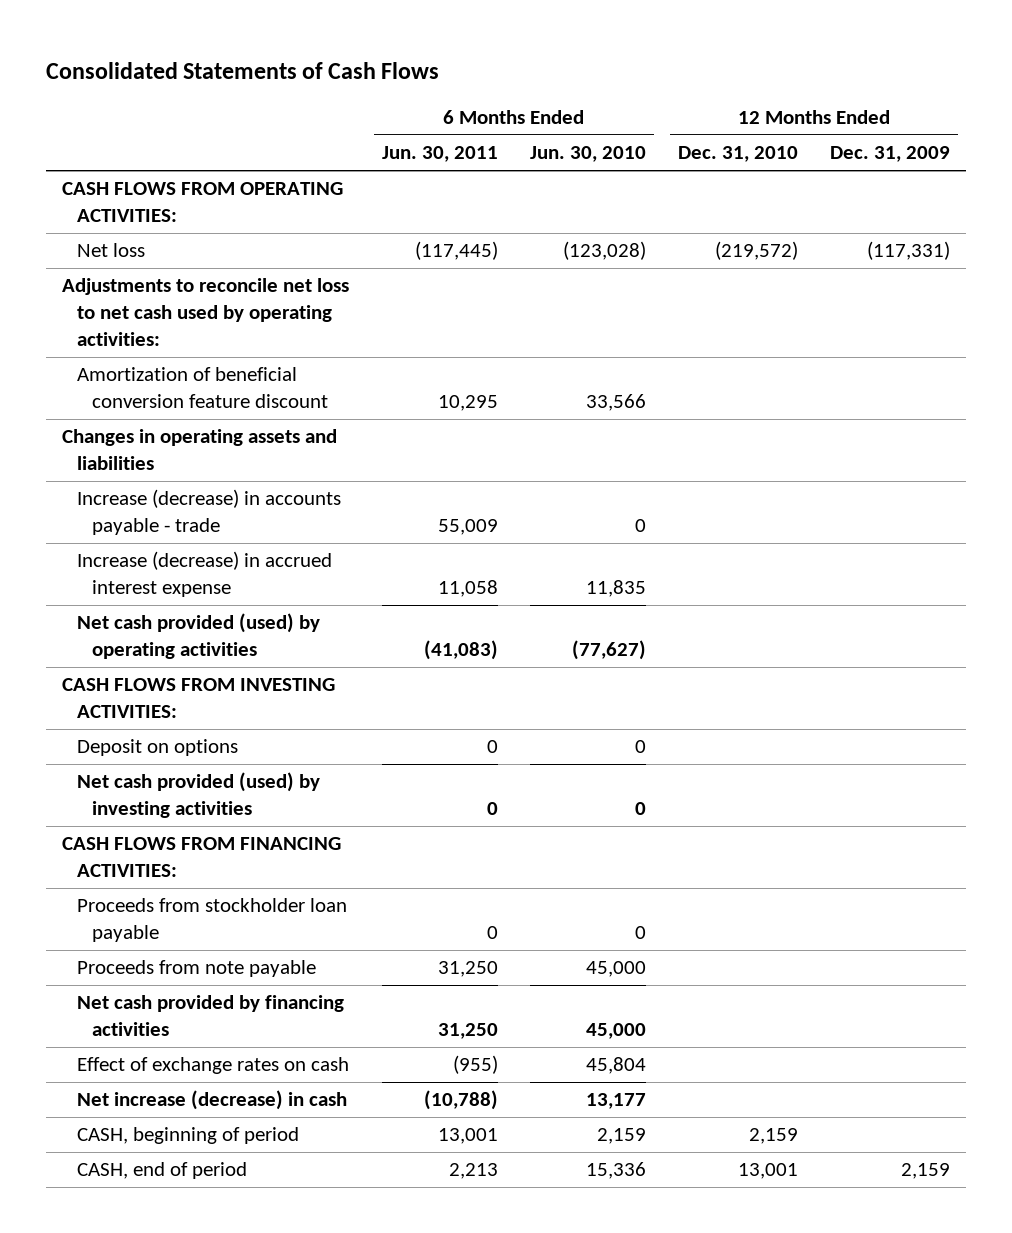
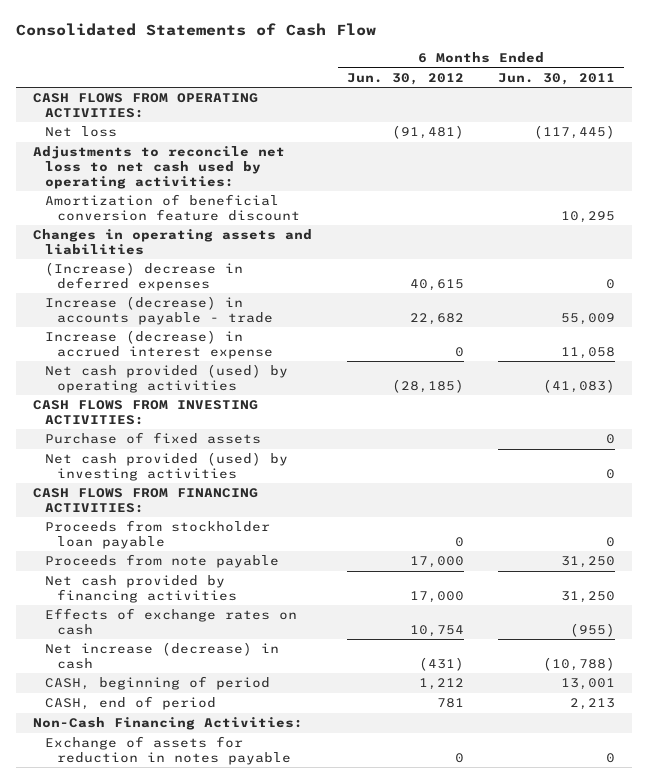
- Consolidated Statements of Cash Flows
+ Consolidated Statements of Cash Flow
- | 6 Months Ended Jun. 30, 2011 | 6 Months Ended Jun. 30, 2010 | 12 Months Ended Dec. 31, 2010 | 12 Months Ended Dec. 31, 2009
+ | 6 Months Ended Jun. 30, 2012 | 6 Months Ended Jun. 30, 2011
+ (Increase) decrease in deferred expenses | 40,615 | 0
- Deposit on options | 0 | 0 | |
+ Purchase of fixed assets | | 0
- Effect of exchange rates on cash | (955) | 45,804 | |
+ Effects of exchange rates on cash | 10,754 | (955)
+ Non-Cash Financing Activities:
+ Exchange of assets for reduction in notes payable | 0 | 0

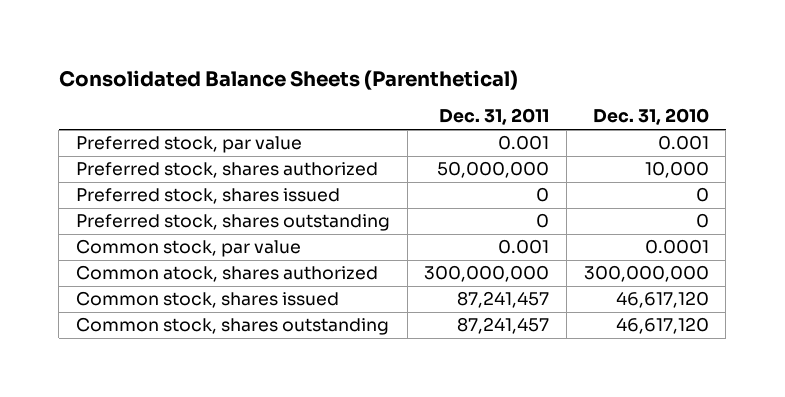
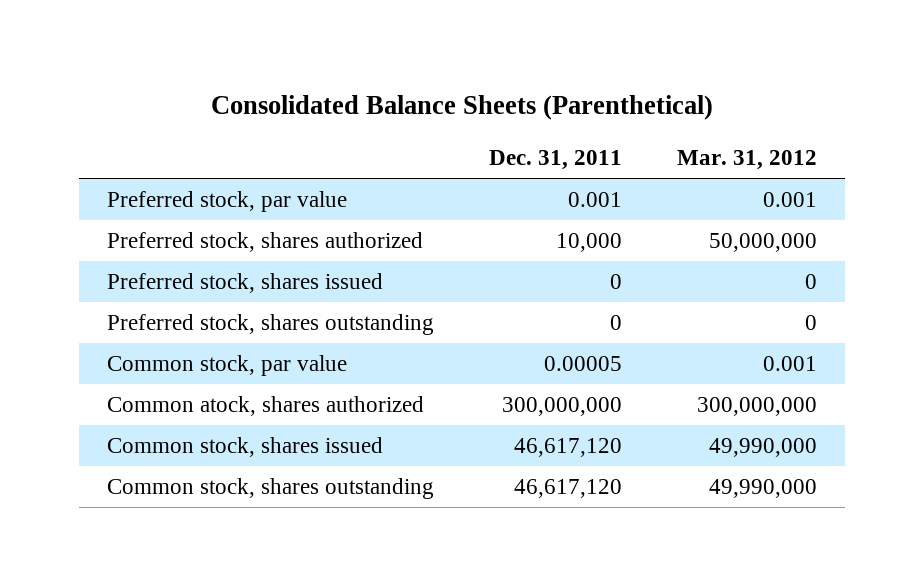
- | Dec. 31, 2011 | Dec. 31, 2010
+ | Dec. 31, 2011 | Mar. 31, 2012
- Preferred stock, shares authorized | 50,000,000 | 10,000
+ Preferred stock, shares authorized | 10,000 | 50,000,000
- Common stock, par value | 0.001 | 0.0001
+ Common stock, par value | 0.00005 | 0.001
- Common stock, shares issued | 87,241,457 | 46,617,120
- Common stock, shares outstanding | 87,241,457 | 46,617,120
+ Common stock, shares issued | 46,617,120 | 49,990,000
+ Common stock, shares outstanding | 46,617,120 | 49,990,000

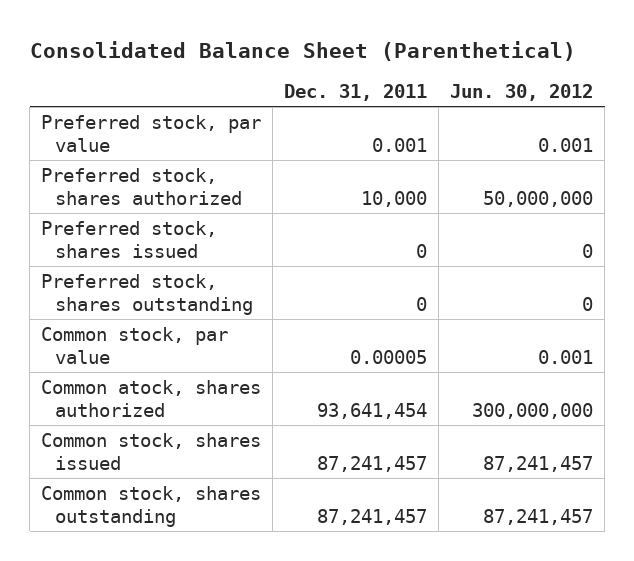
- Consolidated Balance Sheets (Parenthetical)
+ Consolidated Balance Sheet (Parenthetical)
- | Dec. 31, 2011 | Mar. 31, 2012
+ | Dec. 31, 2011 | Jun. 30, 2012
- Common atock, shares authorized | 300,000,000 | 300,000,000
- Common stock, shares issued | 46,617,120 | 49,990,000
- Common stock, shares outstanding | 46,617,120 | 49,990,000
+ Common atock, shares authorized | 93,641,454 | 300,000,000
+ Common stock, shares issued | 87,241,457 | 87,241,457
+ Common stock, shares outstanding | 87,241,457 | 87,241,457

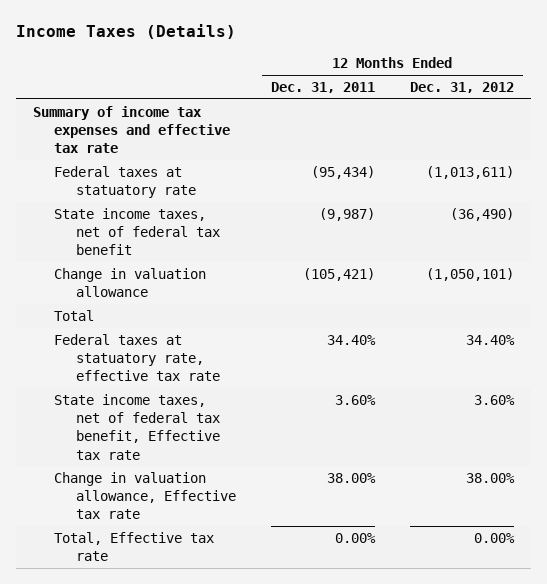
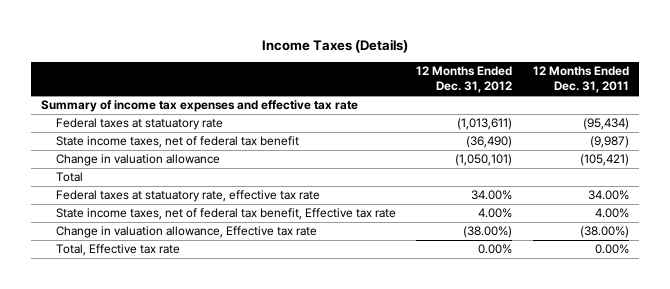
- | 12 Months Ended Dec. 31, 2011 | 12 Months Ended Dec. 31, 2012
+ | 12 Months Ended Dec. 31, 2012 | 12 Months Ended Dec. 31, 2011
- Federal taxes at statuatory rate, effective tax rate | 34.40% | 34.40%
- State income taxes, net of federal tax benefit, Effective tax rate | 3.60% | 3.60%
- Change in valuation allowance, Effective tax rate | 38.00% | 38.00%
+ Federal taxes at statuatory rate, effective tax rate | 34.00% | 34.00%
+ State income taxes, net of federal tax benefit, Effective tax rate | 4.00% | 4.00%
+ Change in valuation allowance, Effective tax rate | (38.00%) | (38.00%)

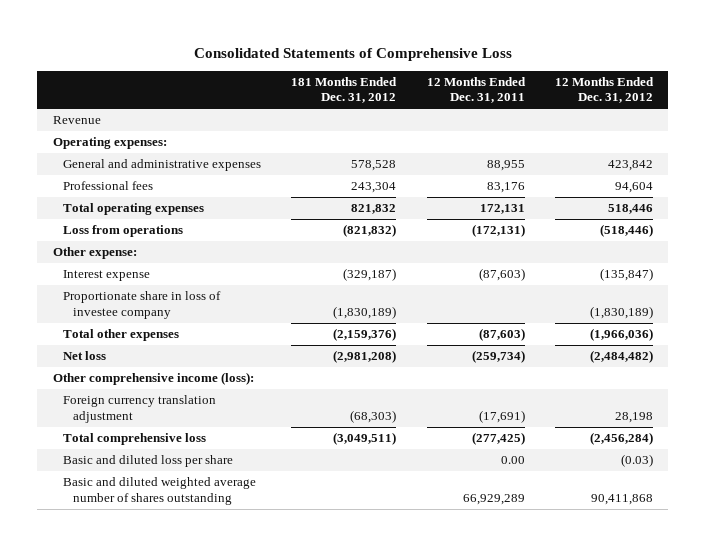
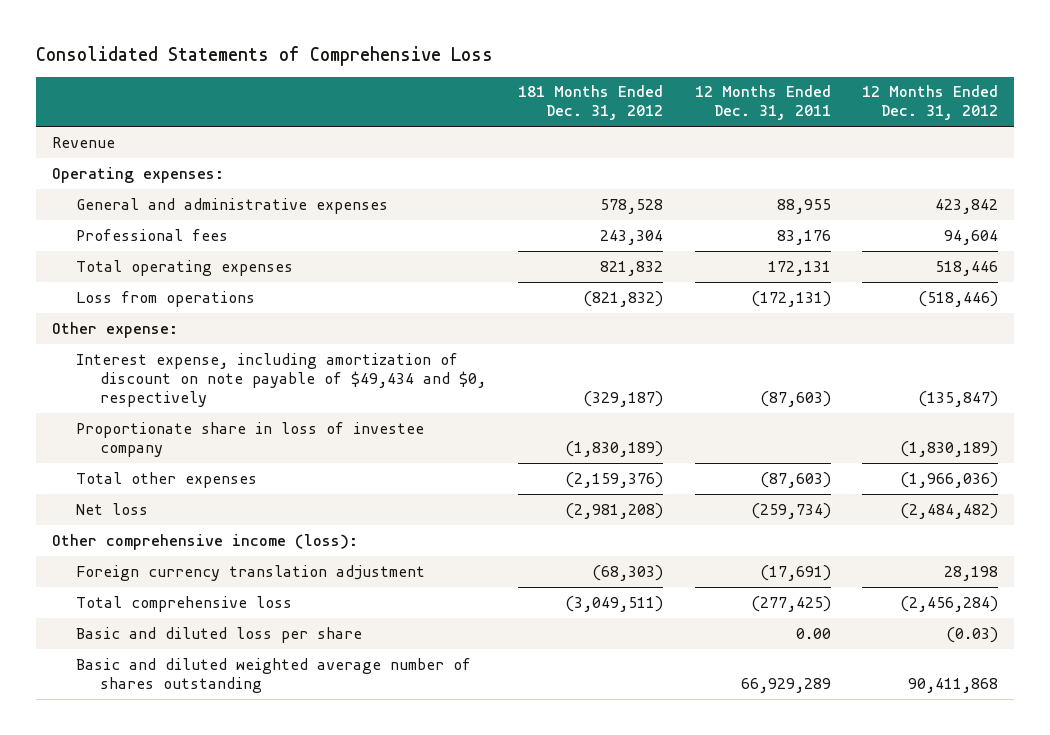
- Interest expense | (329,187) | (87,603) | (135,847)
+ Interest expense, including amortization of discount on note payable of $49,434 and $0, respectively | (329,187) | (87,603) | (135,847)

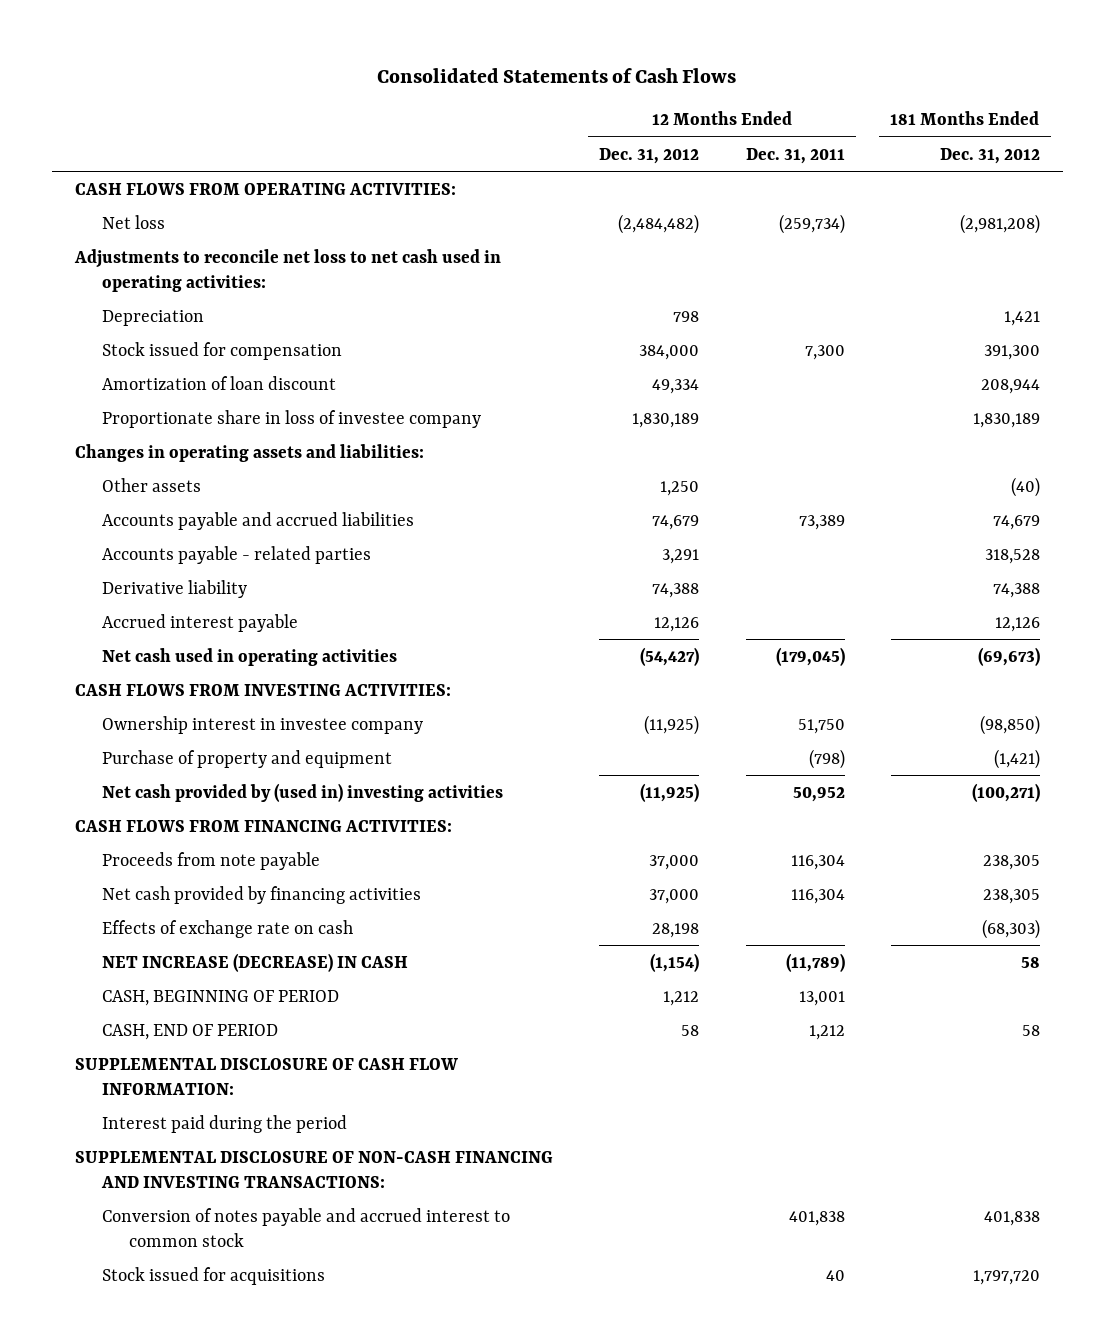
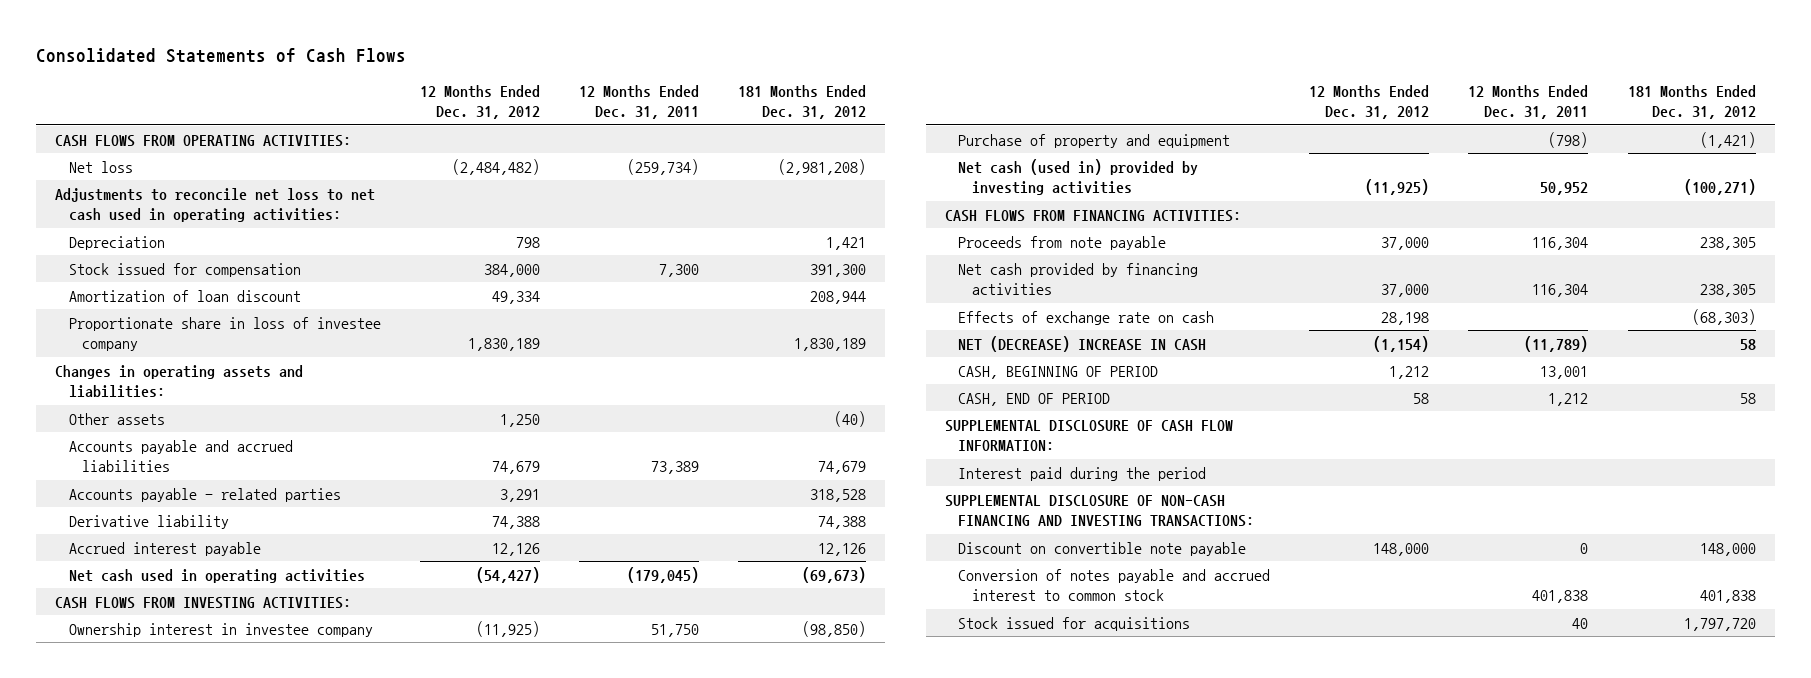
- Net cash provided by (used in) investing activities | (11,925) | 50,952 | (100,271)
+ Net cash (used in) provided by investing activities | (11,925) | 50,952 | (100,271)
- NET INCREASE (DECREASE) IN CASH | (1,154) | (11,789) | 58
+ NET (DECREASE) INCREASE IN CASH | (1,154) | (11,789) | 58
+ Discount on convertible note payable | 148,000 | 0 | 148,000

